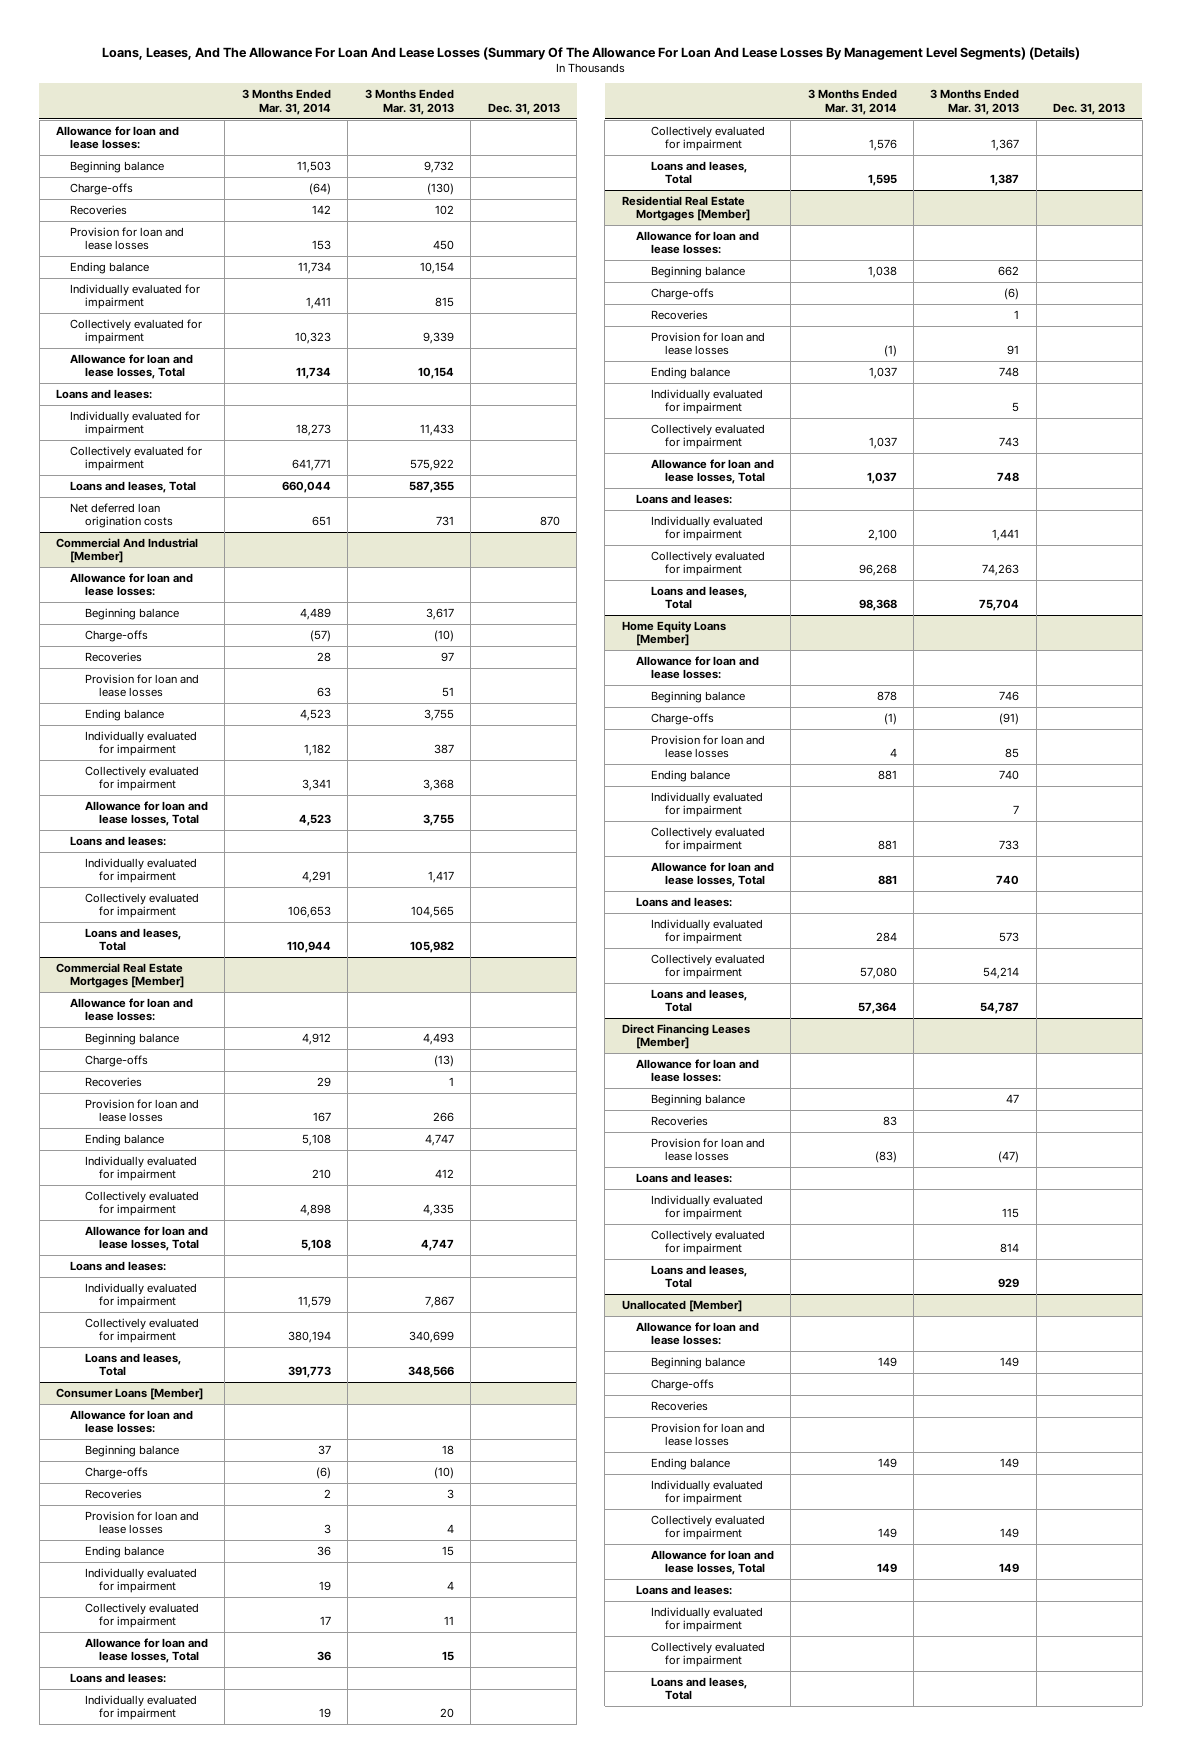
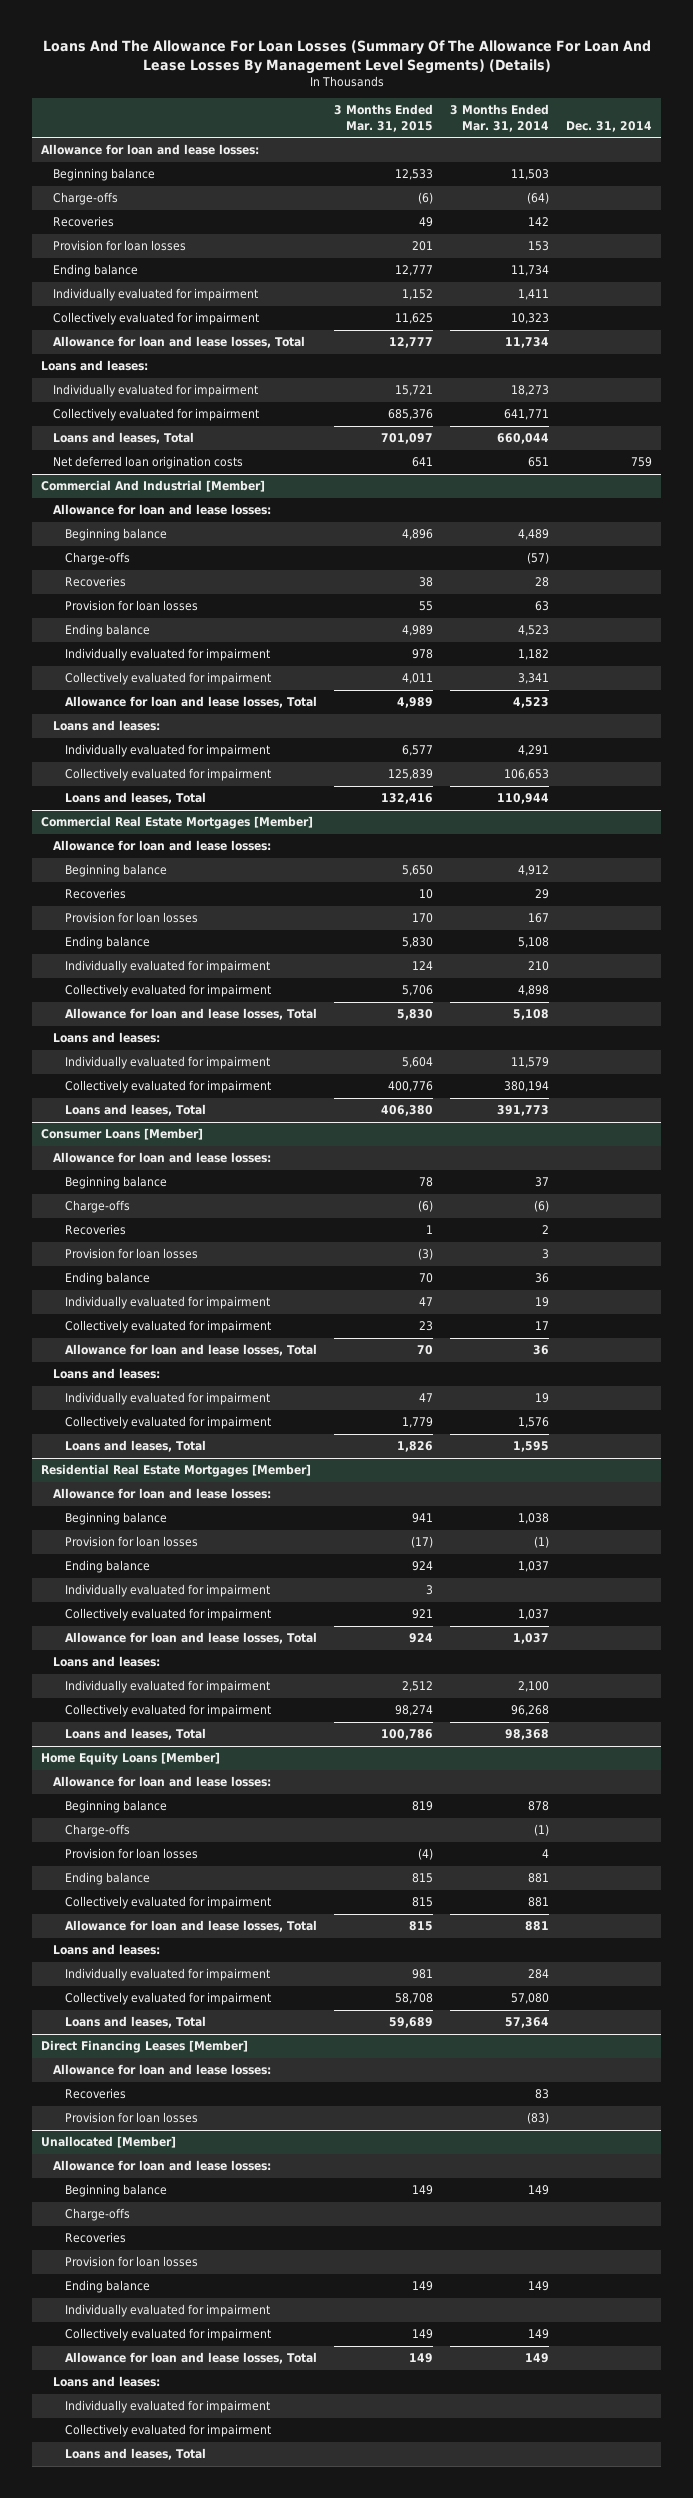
- Loans, Leases, And The Allowance For Loan And Lease Losses (Summary Of The Allowance For Loan And Lease Losses By Management Level Segments) (Details)
+ Loans And The Allowance For Loan Losses (Summary Of The Allowance For Loan And Lease Losses By Management Level Segments) (Details)
- | 3 Months Ended Mar. 31, 2014 | 3 Months Ended Mar. 31, 2013 | Dec. 31, 2013
+ | 3 Months Ended Mar. 31, 2015 | 3 Months Ended Mar. 31, 2014 | Dec. 31, 2014
- Provision for loan and lease losses | 153 | 450 |
+ Provision for loan losses | 201 | 153 |
@ Commercial And Industrial [Member]
- Provision for loan and lease losses | 63 | 51 |
+ Provision for loan losses | 55 | 63 |
@ Commercial Real Estate Mortgages [Member]
- Charge-offs | | (13) |
- Provision for loan and lease losses | 167 | 266 |
+ Provision for loan losses | 170 | 167 |
@ Consumer Loans [Member]
- Provision for loan and lease losses | 3 | 4 |
+ Provision for loan losses | (3) | 3 |
@ Residential Real Estate Mortgages [Member]
- Charge-offs | | (6) |
- Recoveries | | 1 |
- Provision for loan and lease losses | (1) | 91 |
+ Provision for loan losses | (17) | (1) |
@ Home Equity Loans [Member]
- Provision for loan and lease losses | 4 | 85 |
+ Provision for loan losses | (4) | 4 |
- Individually evaluated for impairment | | 7 |
@ Direct Financing Leases [Member]
- Beginning balance | | 47 |
- Provision for loan and lease losses | (83) | (47) |
- Loans and leases:
- Individually evaluated for impairment | | 115 |
- Collectively evaluated for impairment | | 814 |
- Loans and leases, Total | | 929 |
+ Provision for loan losses | | (83) |
@ Unallocated [Member]
- Provision for loan and lease losses
+ Provision for loan losses

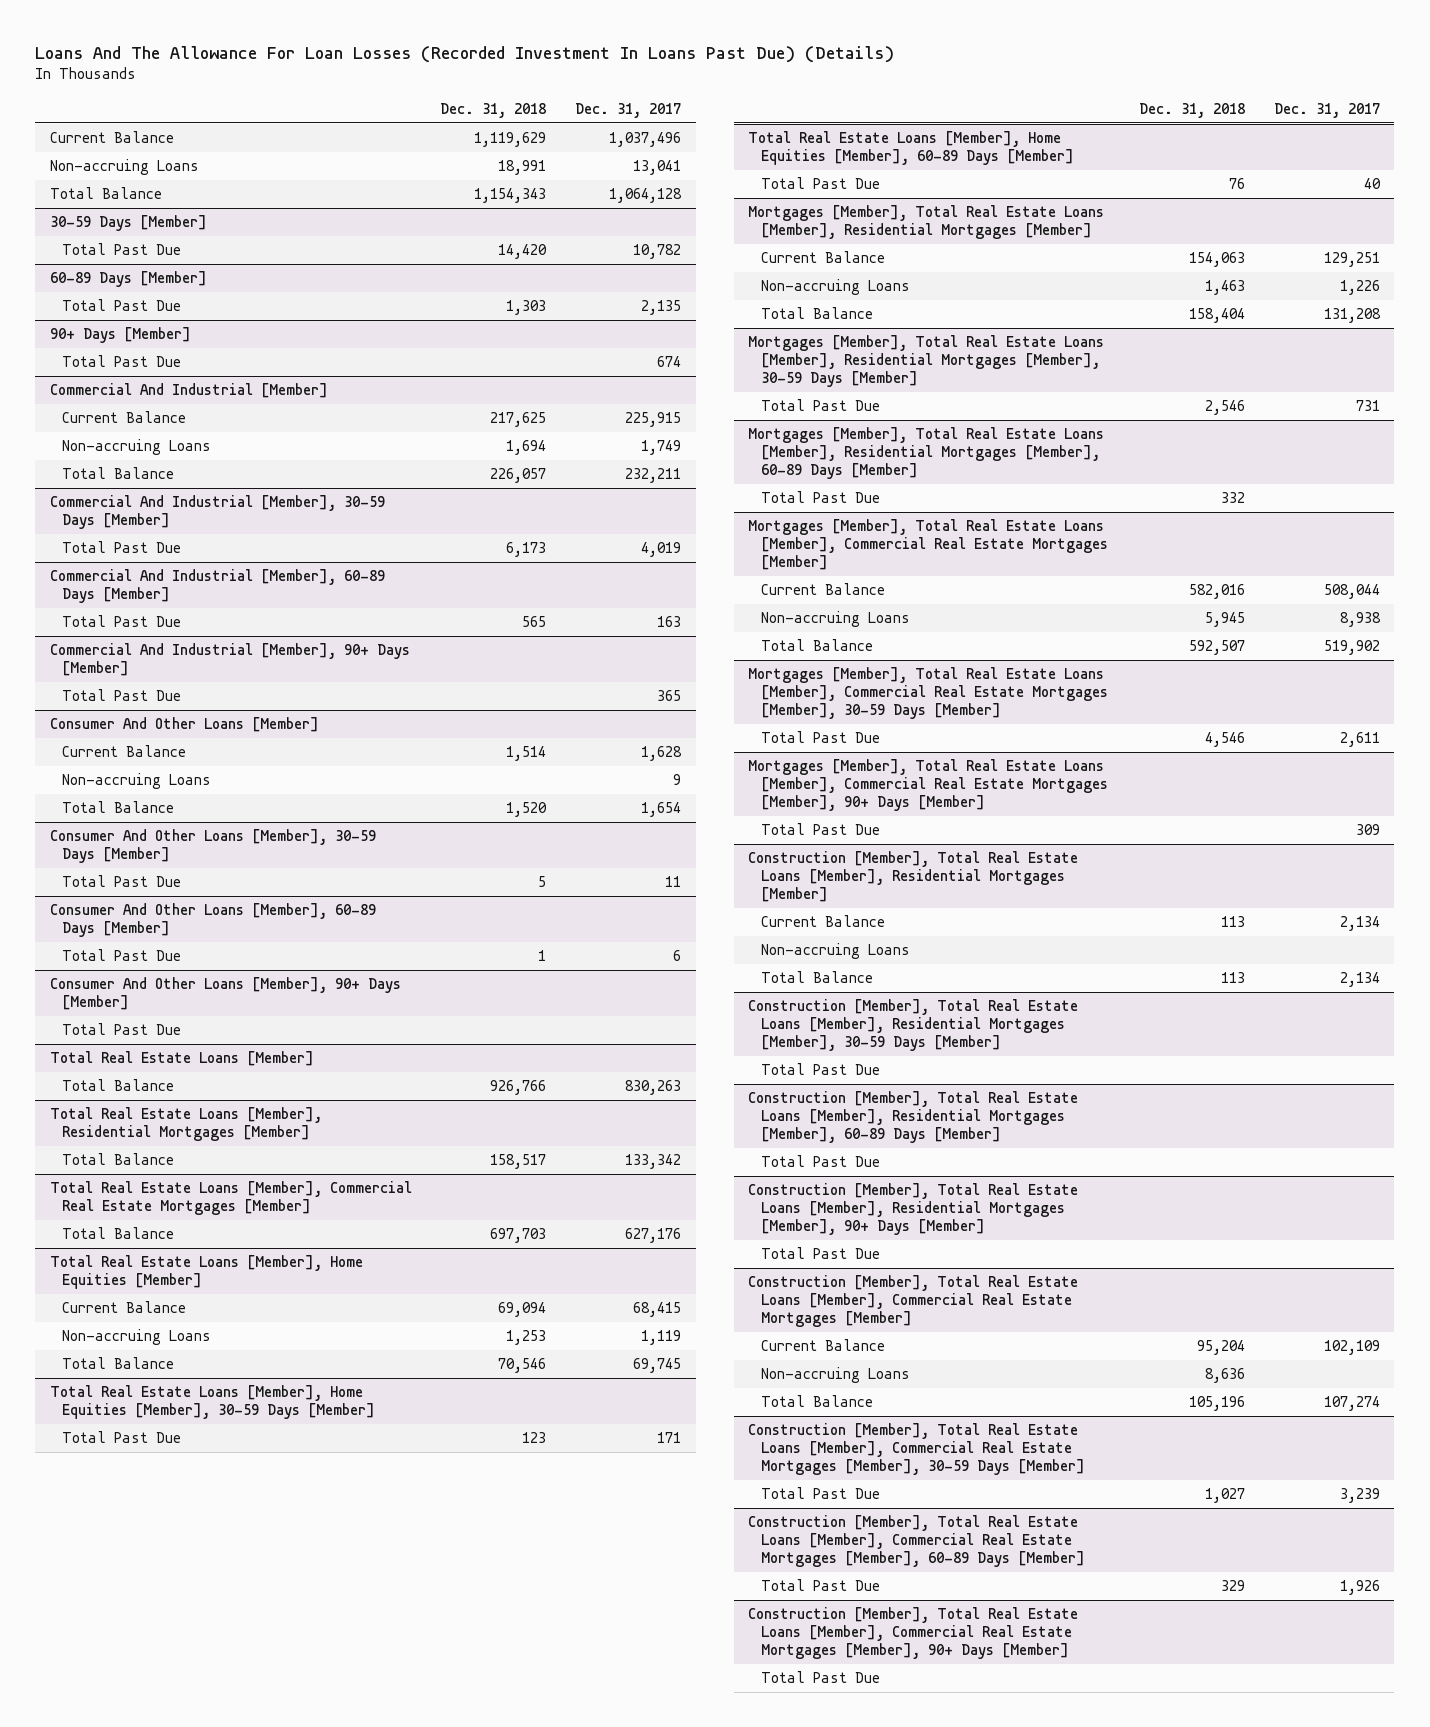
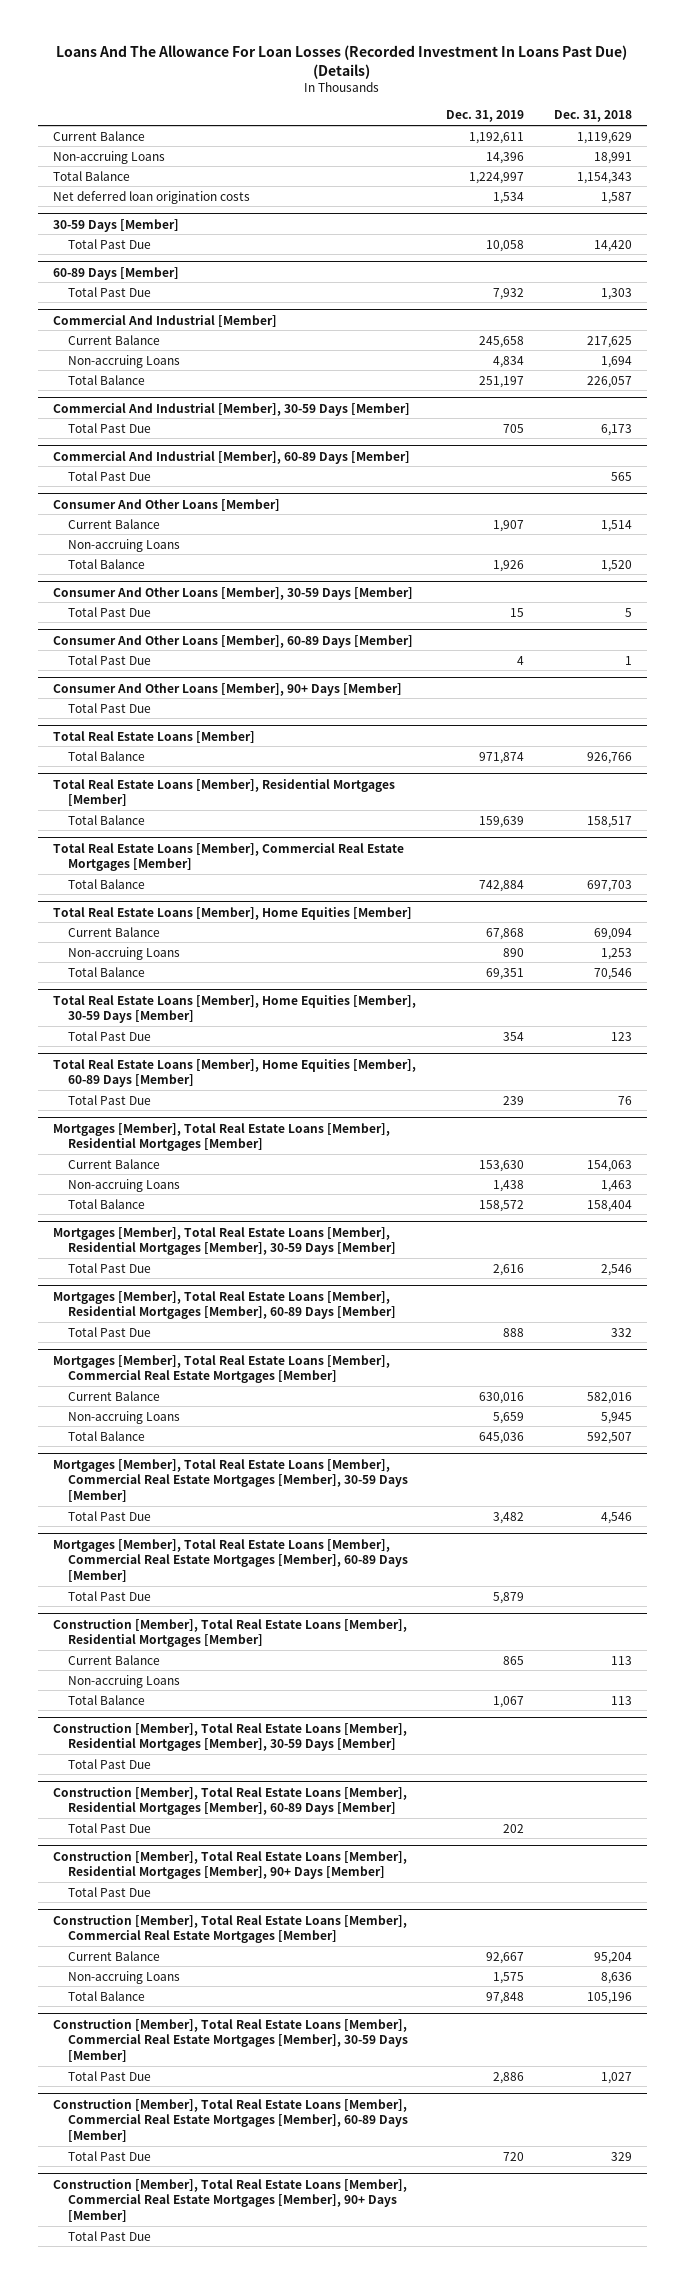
- | Dec. 31, 2018 | Dec. 31, 2017
+ | Dec. 31, 2019 | Dec. 31, 2018
+ Net deferred loan origination costs | 1,534 | 1,587
- 90+ Days [Member]
- Total Past Due | | 674
- Commercial And Industrial [Member], 90+ Days [Member]
- Total Past Due | | 365
- Mortgages [Member], Total Real Estate Loans [Member], Commercial Real Estate Mortgages [Member], 90+ Days [Member]
+ Mortgages [Member], Total Real Estate Loans [Member], Commercial Real Estate Mortgages [Member], 60-89 Days [Member]

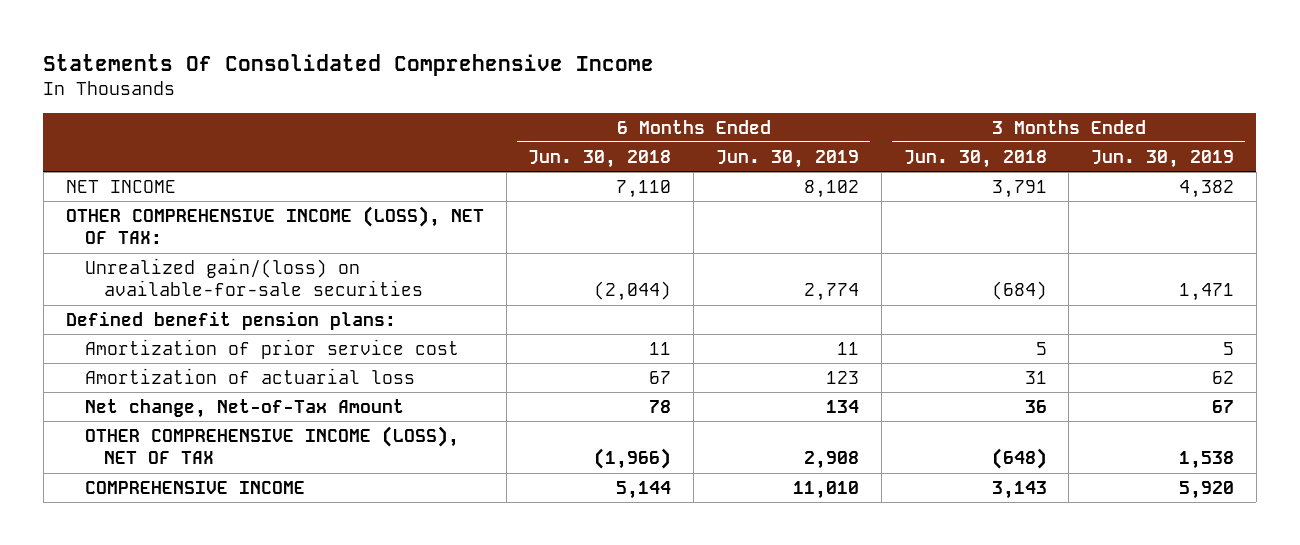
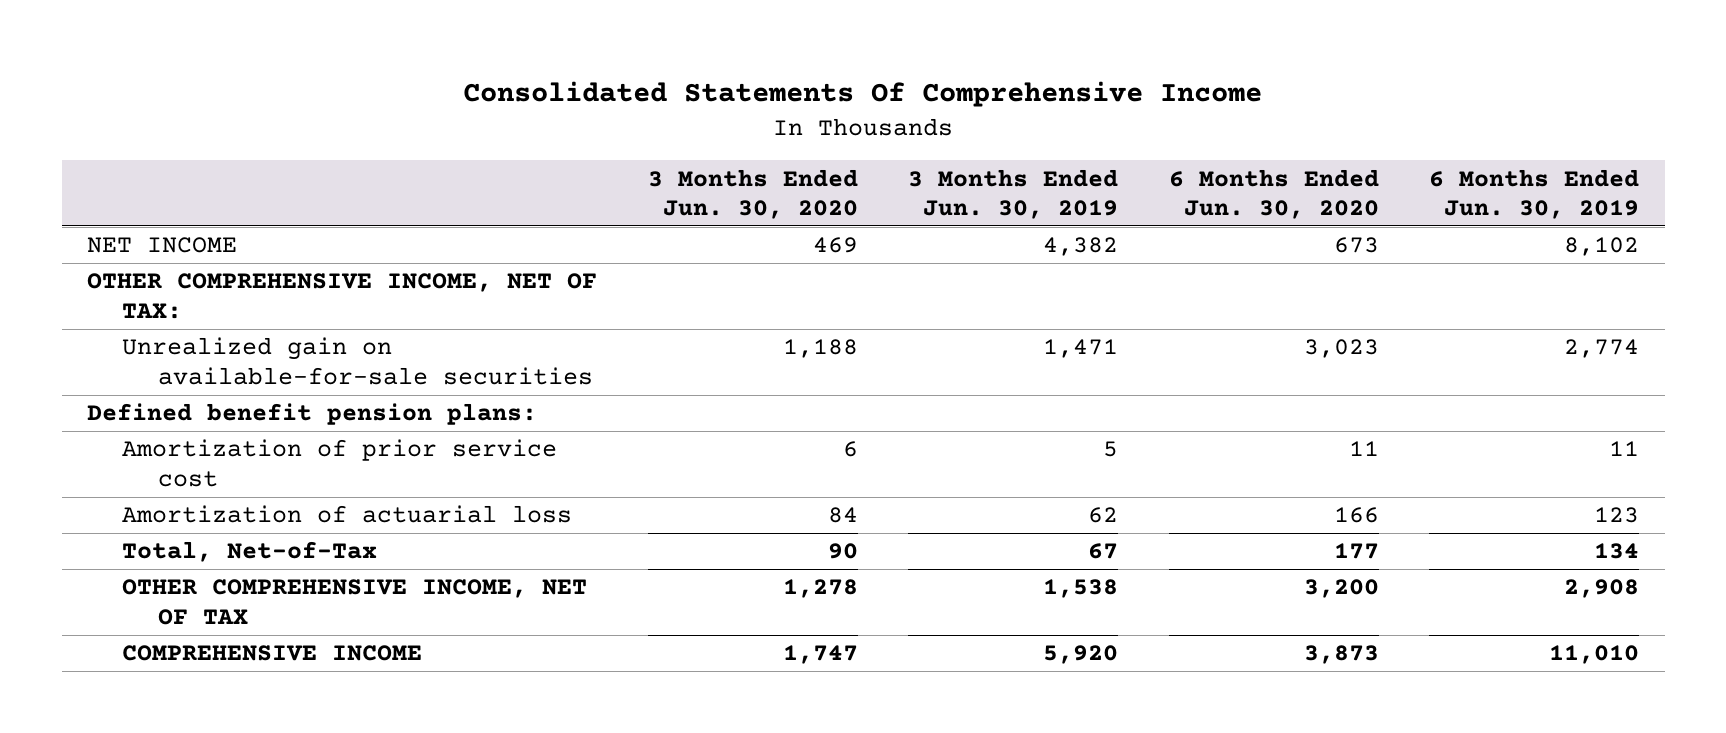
- Statements Of Consolidated Comprehensive Income
+ Consolidated Statements Of Comprehensive Income
- | 6 Months Ended Jun. 30, 2018 | 6 Months Ended Jun. 30, 2019 | 3 Months Ended Jun. 30, 2018 | 3 Months Ended Jun. 30, 2019
+ | 3 Months Ended Jun. 30, 2020 | 3 Months Ended Jun. 30, 2019 | 6 Months Ended Jun. 30, 2020 | 6 Months Ended Jun. 30, 2019
- OTHER COMPREHENSIVE INCOME (LOSS), NET OF TAX:
- Unrealized gain/(loss) on available-for-sale securities | (2,044) | 2,774 | (684) | 1,471
+ OTHER COMPREHENSIVE INCOME, NET OF TAX:
+ Unrealized gain on available-for-sale securities | 1,188 | 1,471 | 3,023 | 2,774
- Net change, Net-of-Tax Amount | 78 | 134 | 36 | 67
- OTHER COMPREHENSIVE INCOME (LOSS), NET OF TAX | (1,966) | 2,908 | (648) | 1,538
+ Total, Net-of-Tax | 90 | 67 | 177 | 134
+ OTHER COMPREHENSIVE INCOME, NET OF TAX | 1,278 | 1,538 | 3,200 | 2,908

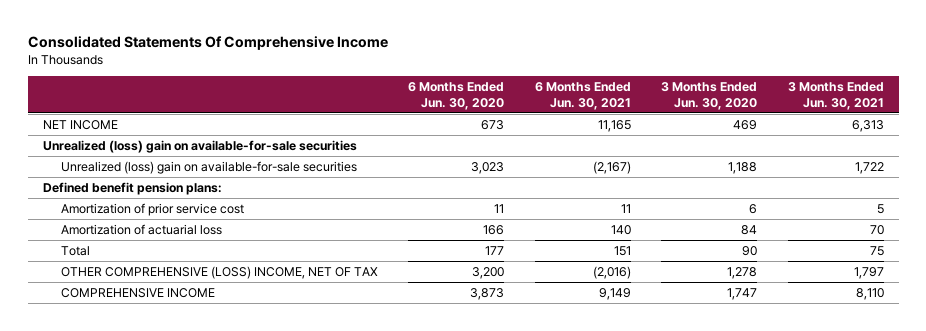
- | 3 Months Ended Jun. 30, 2020 | 3 Months Ended Jun. 30, 2019 | 6 Months Ended Jun. 30, 2020 | 6 Months Ended Jun. 30, 2019
+ | 6 Months Ended Jun. 30, 2020 | 6 Months Ended Jun. 30, 2021 | 3 Months Ended Jun. 30, 2020 | 3 Months Ended Jun. 30, 2021
- OTHER COMPREHENSIVE INCOME, NET OF TAX:
- Unrealized gain on available-for-sale securities | 1,188 | 1,471 | 3,023 | 2,774
+ Unrealized (loss) gain on available-for-sale securities
+ Unrealized (loss) gain on available-for-sale securities | 3,023 | (2,167) | 1,188 | 1,722
- Total, Net-of-Tax | 90 | 67 | 177 | 134
- OTHER COMPREHENSIVE INCOME, NET OF TAX | 1,278 | 1,538 | 3,200 | 2,908
+ Total | 177 | 151 | 90 | 75
+ OTHER COMPREHENSIVE (LOSS) INCOME, NET OF TAX | 3,200 | (2,016) | 1,278 | 1,797

